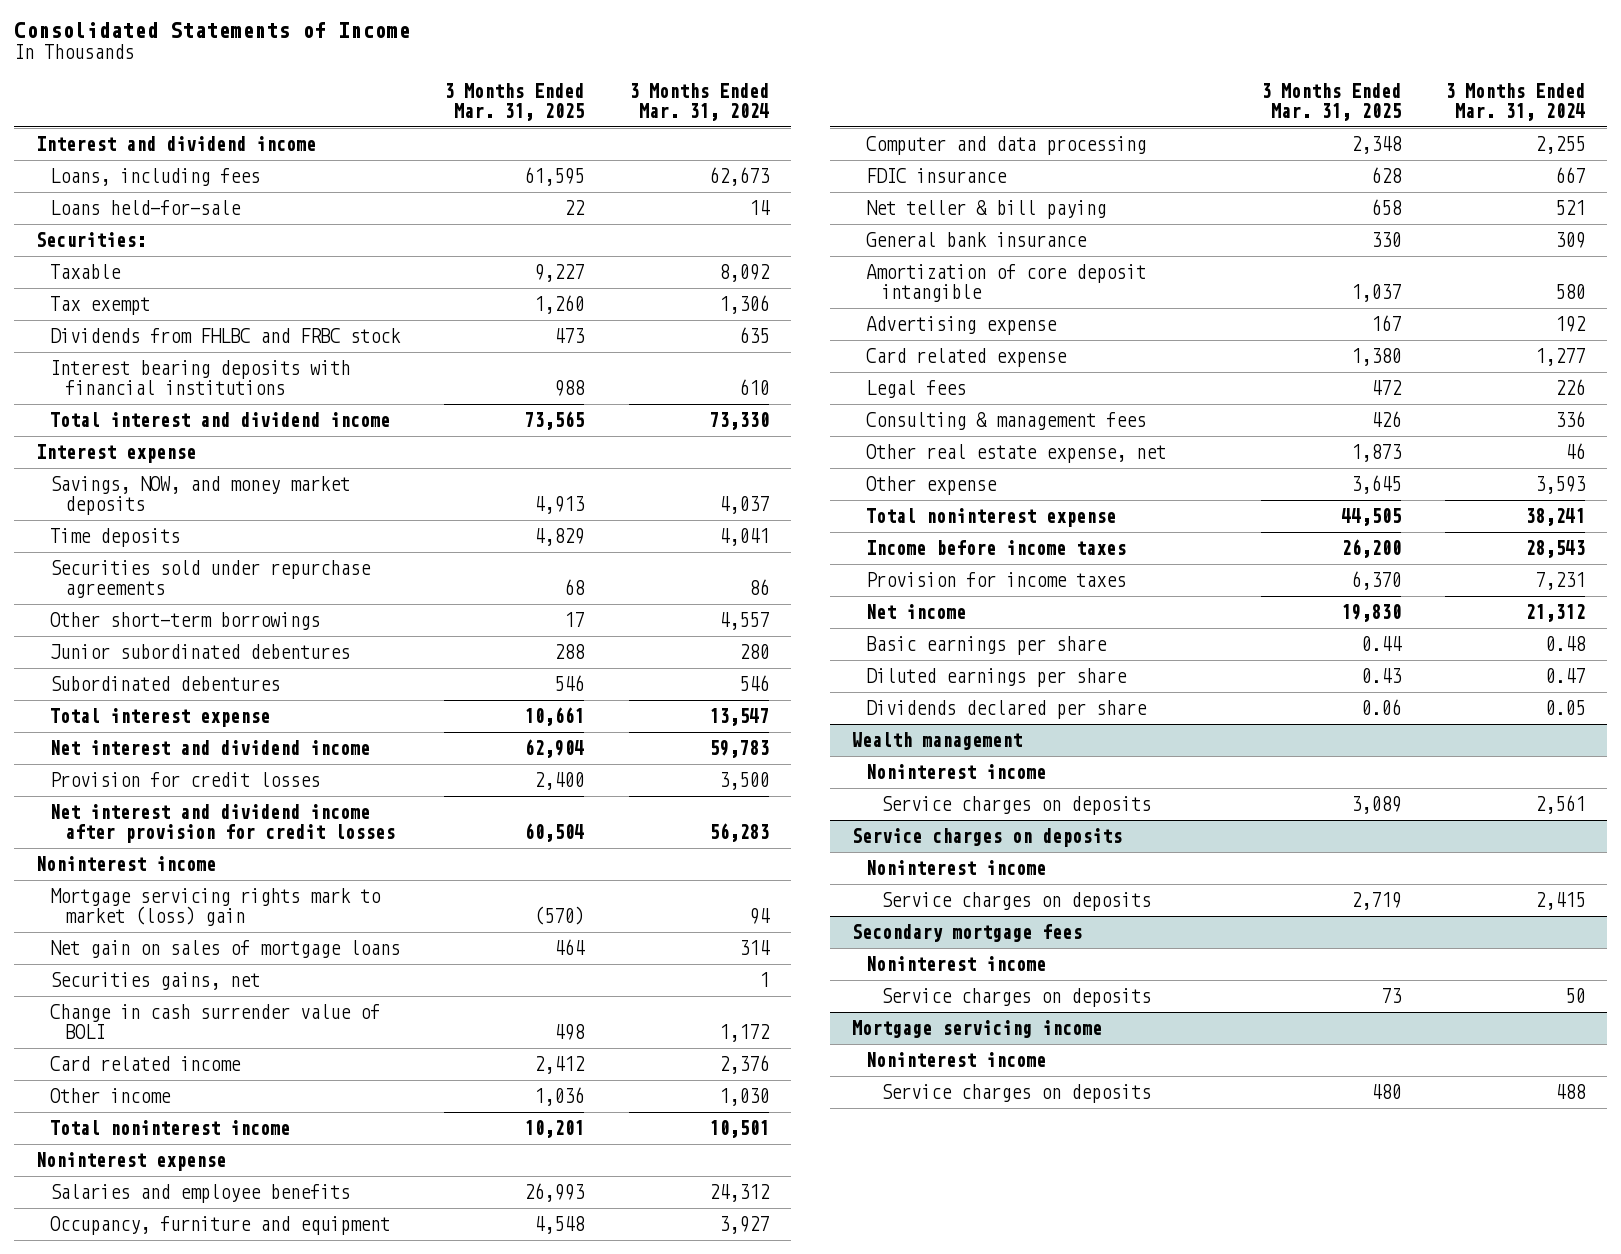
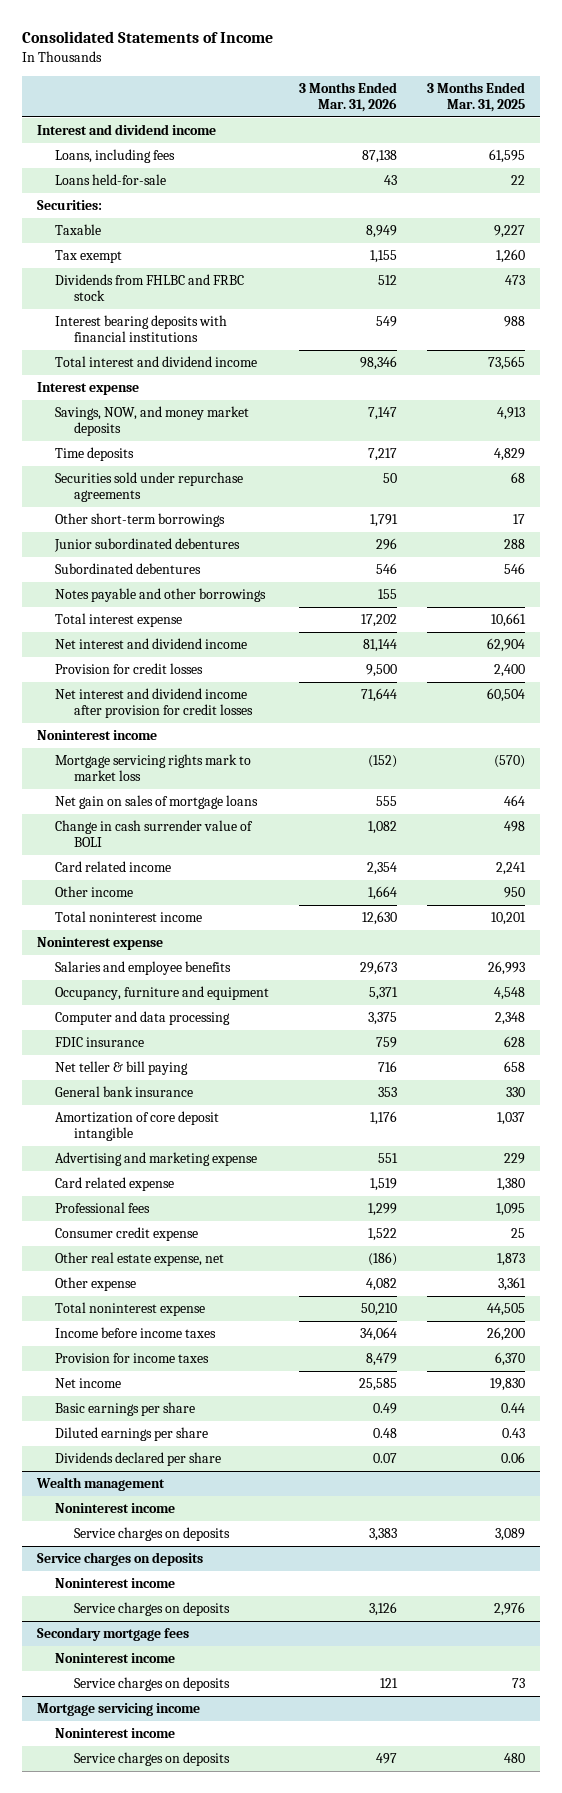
- | 3 Months Ended Mar. 31, 2025 | 3 Months Ended Mar. 31, 2024
+ | 3 Months Ended Mar. 31, 2026 | 3 Months Ended Mar. 31, 2025
+ Notes payable and other borrowings | 155 |
- Mortgage servicing rights mark to market (loss) gain | (570) | 94
+ Mortgage servicing rights mark to market loss | (152) | (570)
- Securities gains, net | | 1
- Card related income | 2,412 | 2,376
- Other income | 1,036 | 1,030
+ Card related income | 2,354 | 2,241
+ Other income | 1,664 | 950
- Advertising expense | 167 | 192
+ Advertising and marketing expense | 551 | 229
- Legal fees | 472 | 226
- Consulting & management fees | 426 | 336
+ Professional fees | 1,299 | 1,095
+ Consumer credit expense | 1,522 | 25
- Other expense | 3,645 | 3,593
+ Other expense | 4,082 | 3,361
@ Service charges on deposits
- Service charges on deposits | 2,719 | 2,415
+ Service charges on deposits | 3,126 | 2,976

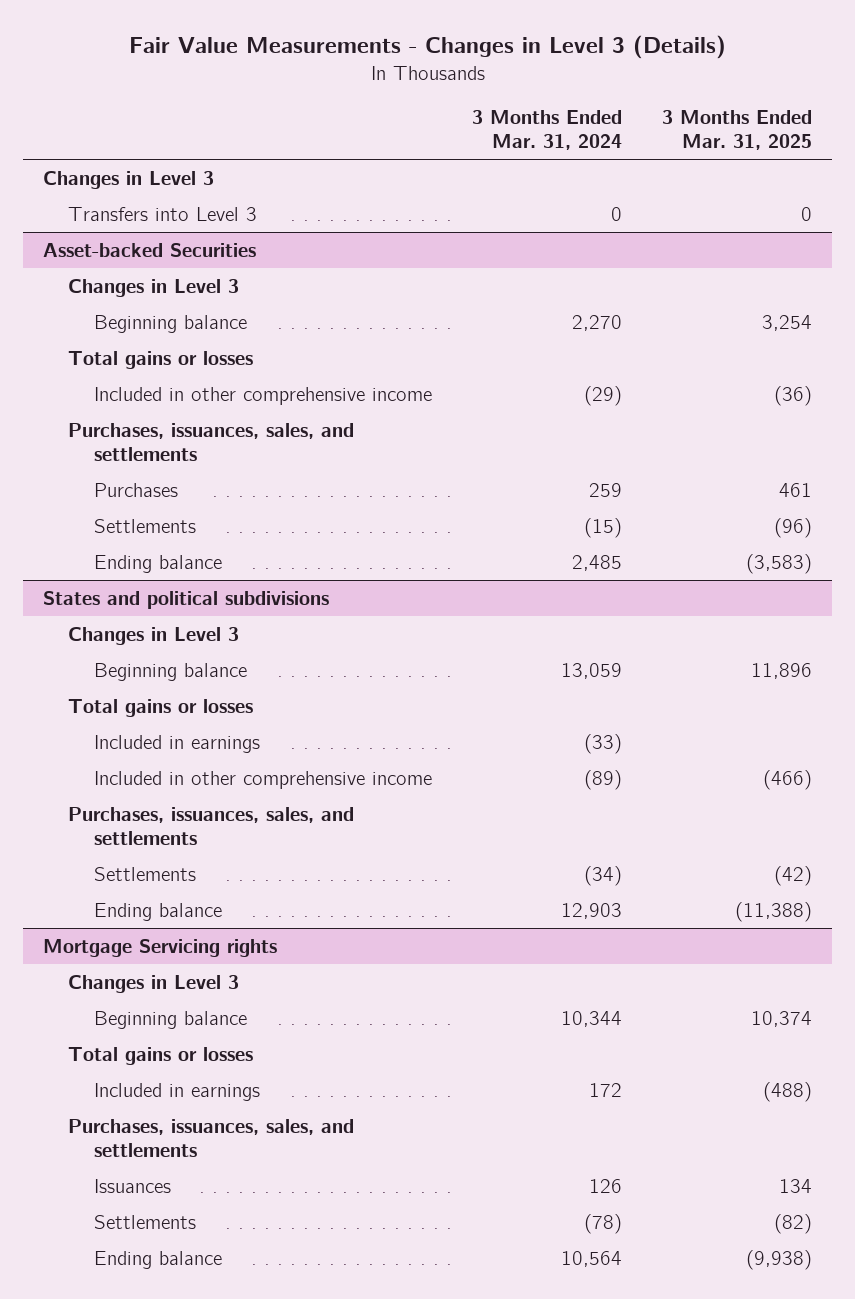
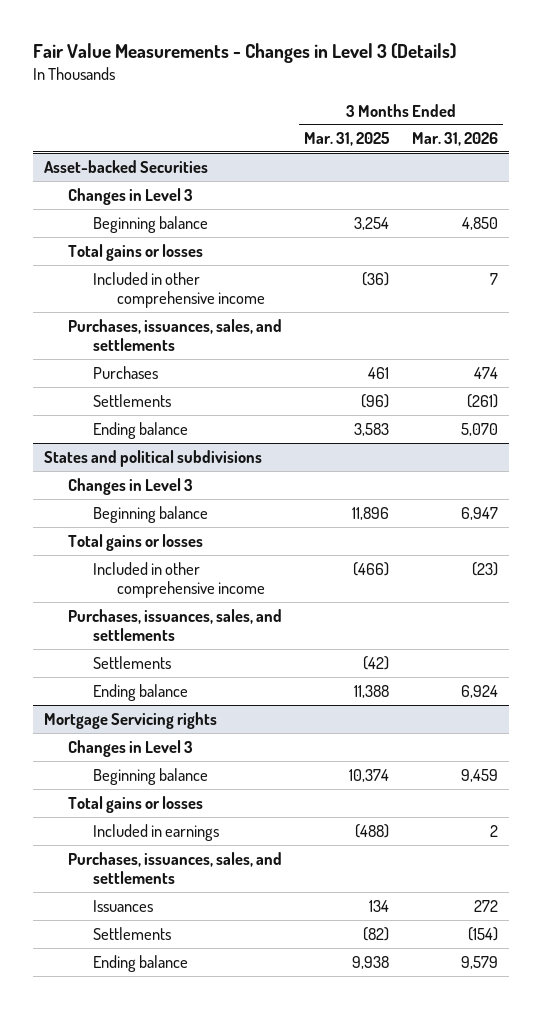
- | 3 Months Ended Mar. 31, 2024 | 3 Months Ended Mar. 31, 2025
+ | 3 Months Ended Mar. 31, 2025 | 3 Months Ended Mar. 31, 2026
- Changes in Level 3
- Transfers into Level 3 | 0 | 0
@ Asset-backed Securities
- Ending balance | 2,485 | (3,583)
+ Ending balance | 3,583 | 5,070
@ States and political subdivisions
- Included in earnings | (33) |
- Ending balance | 12,903 | (11,388)
+ Ending balance | 11,388 | 6,924
@ Mortgage Servicing rights
- Ending balance | 10,564 | (9,938)
+ Ending balance | 9,938 | 9,579

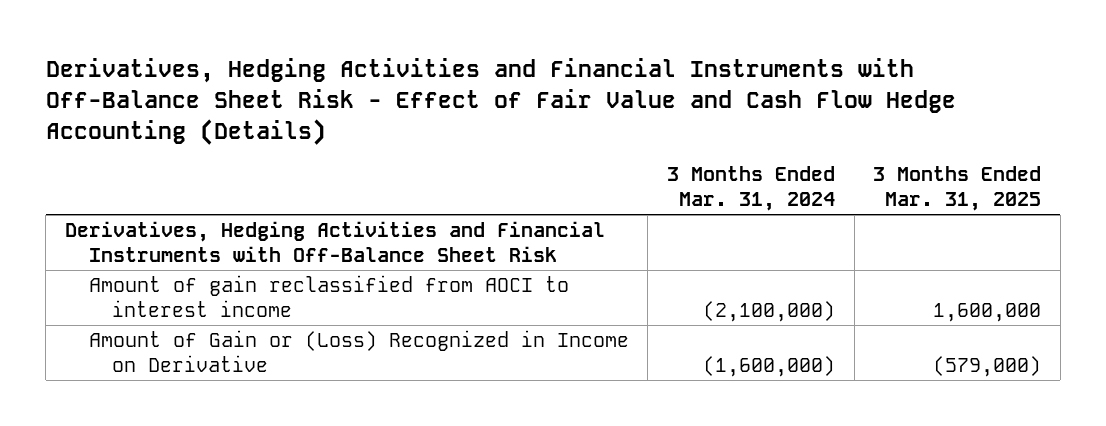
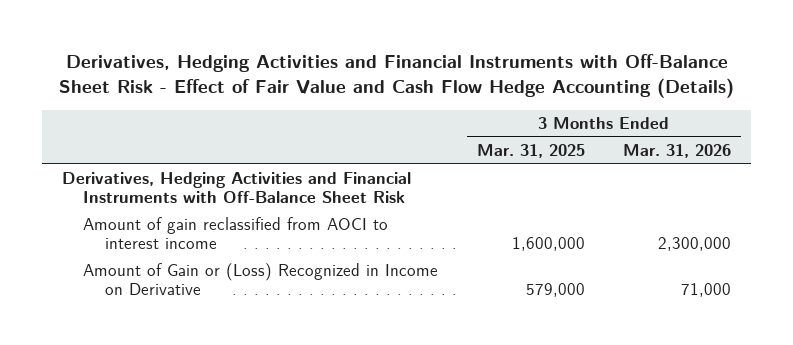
- | 3 Months Ended Mar. 31, 2024 | 3 Months Ended Mar. 31, 2025
+ | 3 Months Ended Mar. 31, 2025 | 3 Months Ended Mar. 31, 2026
- Amount of Gain or (Loss) Recognized in Income on Derivative | (1,600,000) | (579,000)
+ Amount of Gain or (Loss) Recognized in Income on Derivative | 579,000 | 71,000

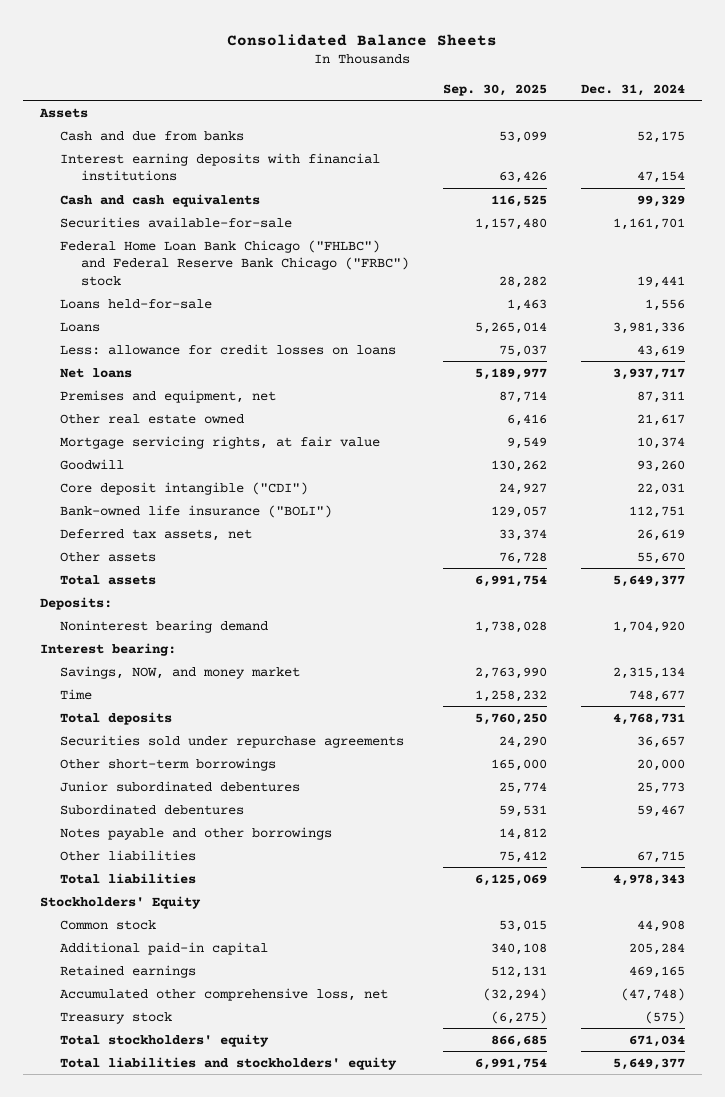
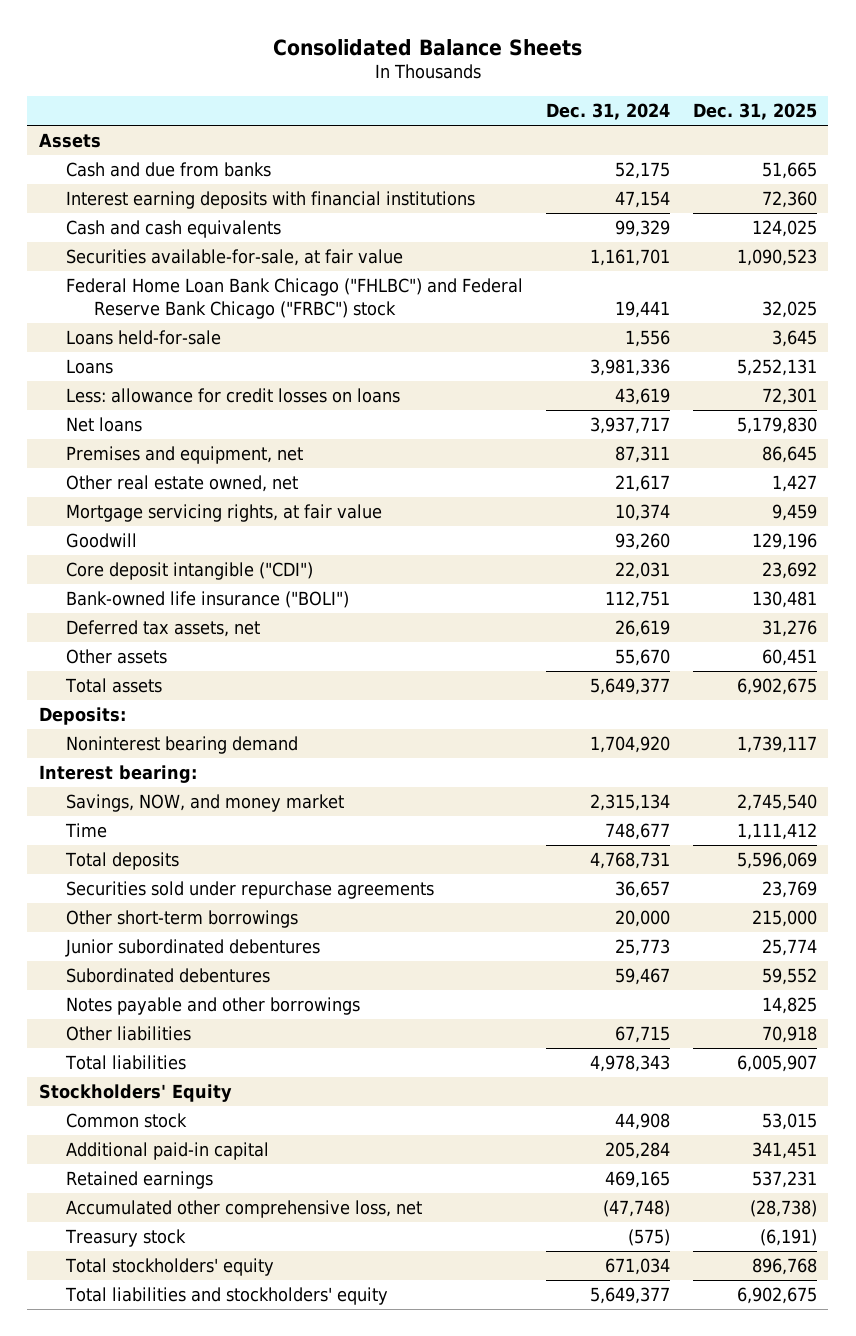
- | Sep. 30, 2025 | Dec. 31, 2024
+ | Dec. 31, 2024 | Dec. 31, 2025
- Securities available-for-sale | 1,157,480 | 1,161,701
+ Securities available-for-sale, at fair value | 1,161,701 | 1,090,523
- Other real estate owned | 6,416 | 21,617
+ Other real estate owned, net | 21,617 | 1,427

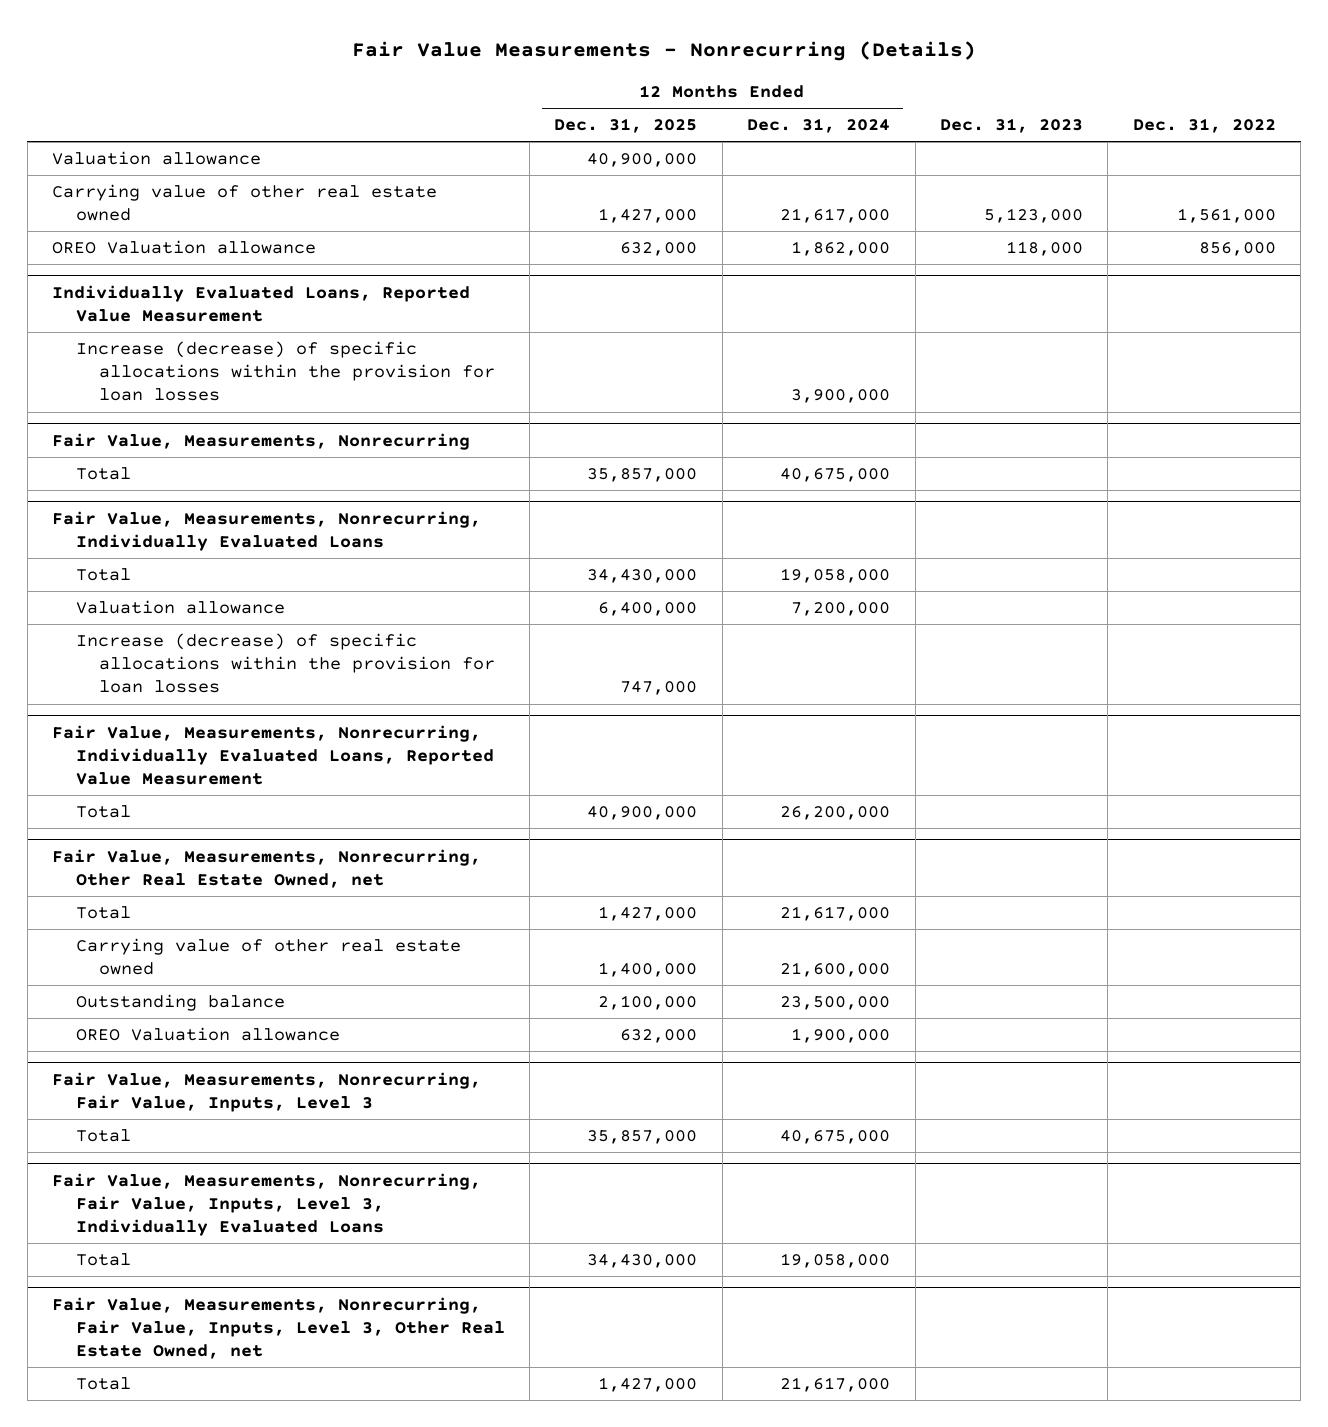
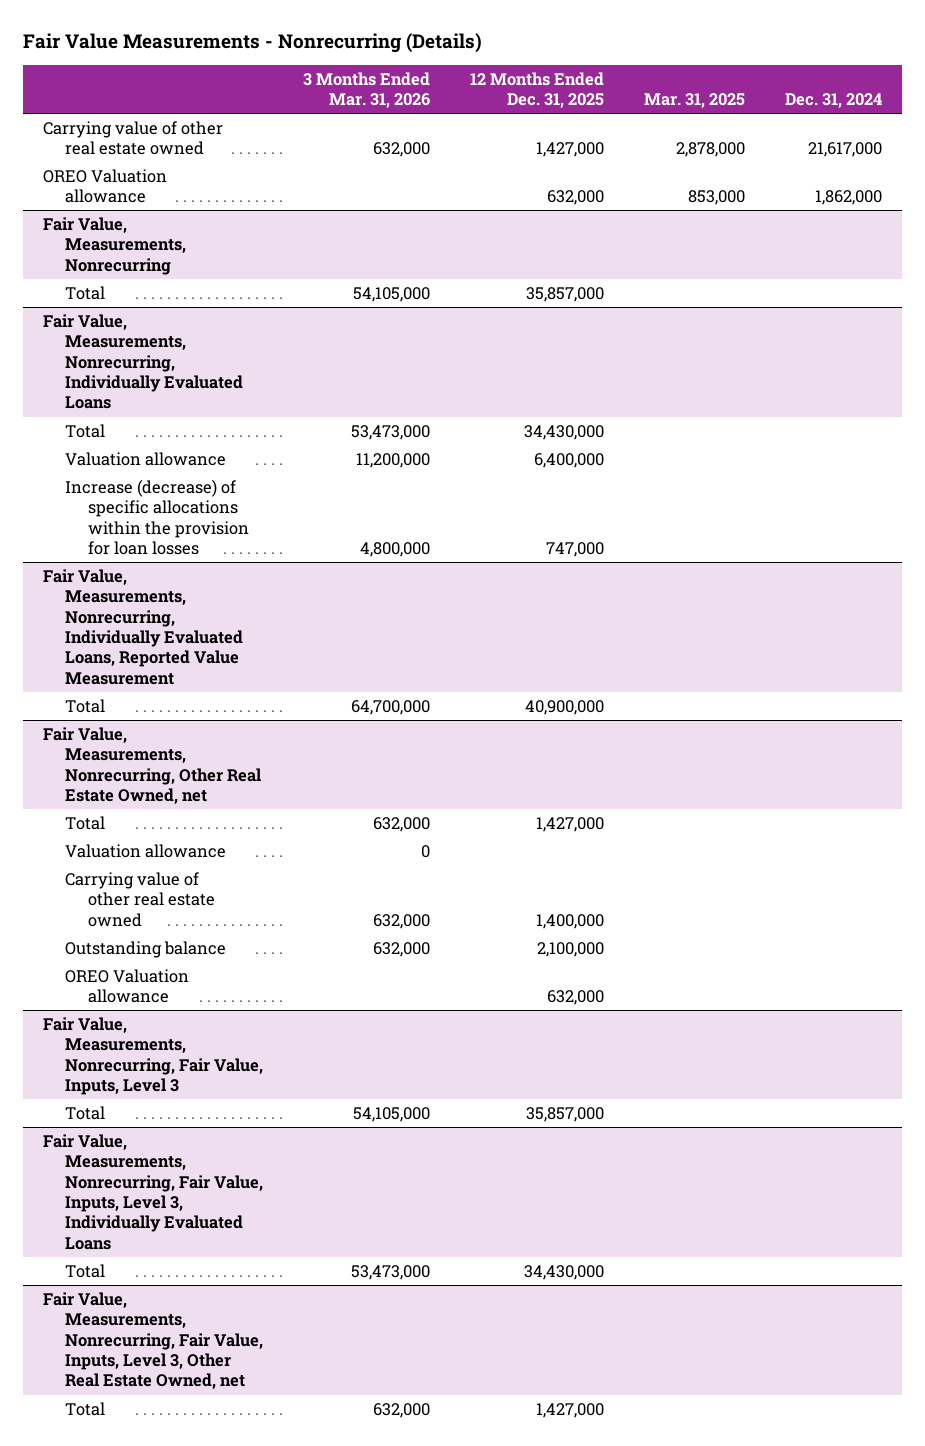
- | 12 Months Ended Dec. 31, 2025 | 12 Months Ended Dec. 31, 2024 | Dec. 31, 2023 | Dec. 31, 2022
+ | 3 Months Ended Mar. 31, 2026 | 12 Months Ended Dec. 31, 2025 | Mar. 31, 2025 | Dec. 31, 2024
- Valuation allowance | 40,900,000 | | |
- Individually Evaluated Loans, Reported Value Measurement
- Increase (decrease) of specific allocations within the provision for loan losses | | 3,900,000 | |
@ Fair Value, Measurements, Nonrecurring, Other Real Estate Owned, net
+ Valuation allowance | 0 | | |

